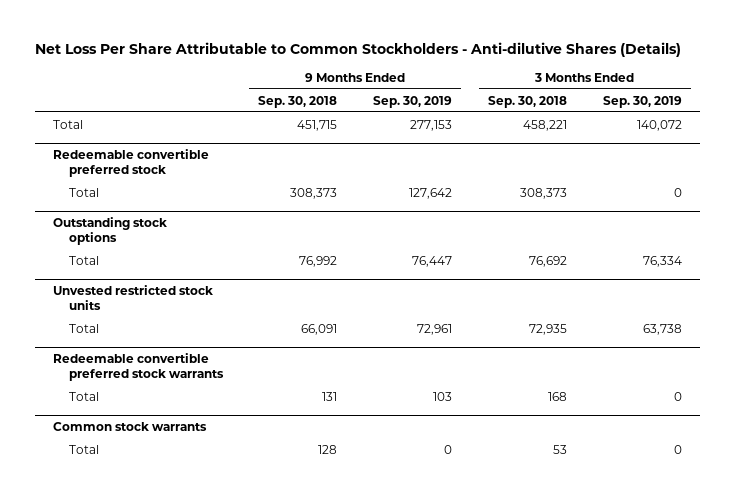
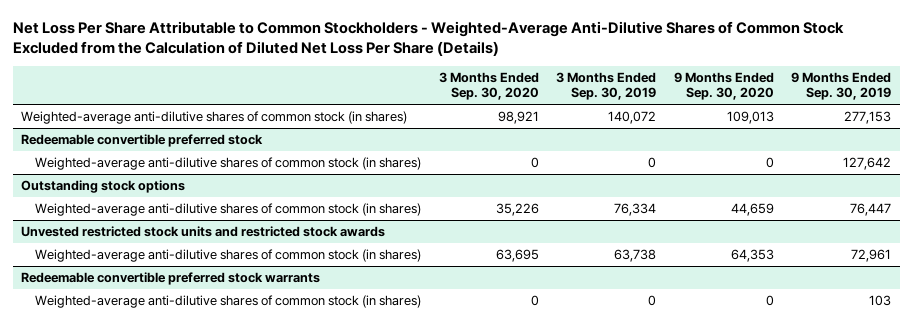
- Net Loss Per Share Attributable to Common Stockholders - Anti-dilutive Shares (Details)
+ Net Loss Per Share Attributable to Common Stockholders - Weighted-Average Anti-Dilutive Shares of Common Stock Excluded from the Calculation of Diluted Net Loss Per Share (Details)
- | 9 Months Ended Sep. 30, 2018 | 9 Months Ended Sep. 30, 2019 | 3 Months Ended Sep. 30, 2018 | 3 Months Ended Sep. 30, 2019
+ | 3 Months Ended Sep. 30, 2020 | 3 Months Ended Sep. 30, 2019 | 9 Months Ended Sep. 30, 2020 | 9 Months Ended Sep. 30, 2019
- Total | 451,715 | 277,153 | 458,221 | 140,072
+ Weighted-average anti-dilutive shares of common stock (in shares) | 98,921 | 140,072 | 109,013 | 277,153
@ Redeemable convertible preferred stock
- Total | 308,373 | 127,642 | 308,373 | 0
+ Weighted-average anti-dilutive shares of common stock (in shares) | 0 | 0 | 0 | 127,642
@ Outstanding stock options
- Total | 76,992 | 76,447 | 76,692 | 76,334
- Unvested restricted stock units
- Total | 66,091 | 72,961 | 72,935 | 63,738
@ Outstanding stock options
+ Weighted-average anti-dilutive shares of common stock (in shares) | 35,226 | 76,334 | 44,659 | 76,447
+ Unvested restricted stock units and restricted stock awards
+ Weighted-average anti-dilutive shares of common stock (in shares) | 63,695 | 63,738 | 64,353 | 72,961
@ Redeemable convertible preferred stock warrants
- Total | 131 | 103 | 168 | 0
- Common stock warrants
- Total | 128 | 0 | 53 | 0
@ Redeemable convertible preferred stock warrants
+ Weighted-average anti-dilutive shares of common stock (in shares) | 0 | 0 | 0 | 103

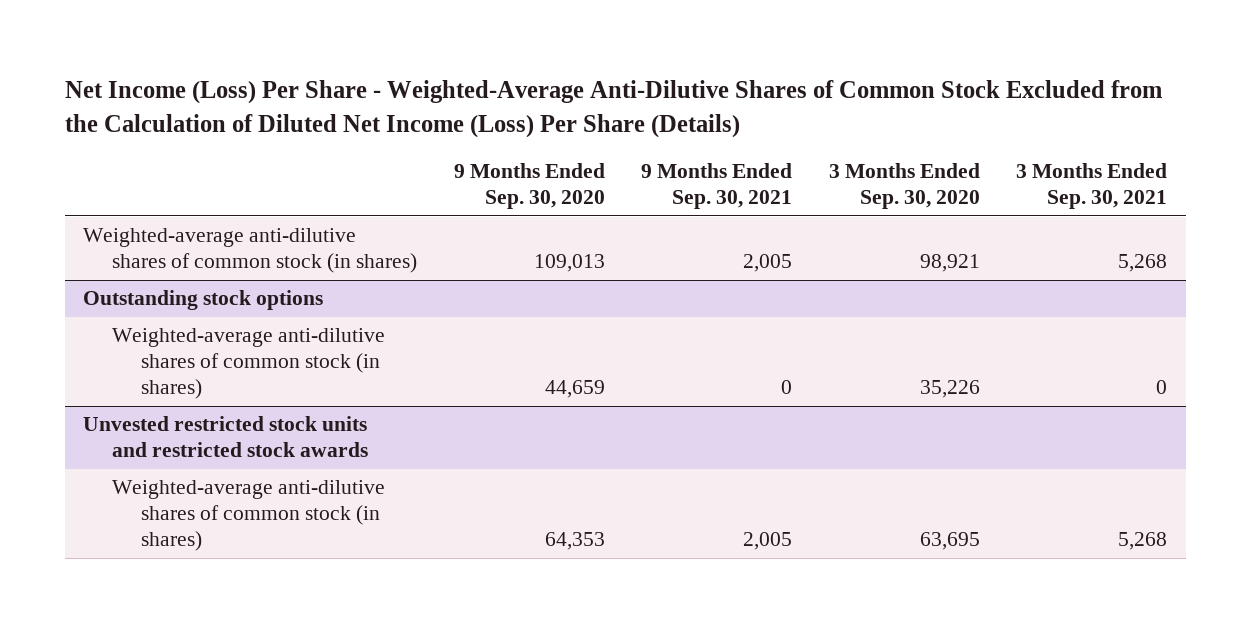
- Net Loss Per Share Attributable to Common Stockholders - Weighted-Average Anti-Dilutive Shares of Common Stock Excluded from the Calculation of Diluted Net Loss Per Share (Details)
+ Net Income (Loss) Per Share - Weighted-Average Anti-Dilutive Shares of Common Stock Excluded from the Calculation of Diluted Net Income (Loss) Per Share (Details)
- | 3 Months Ended Sep. 30, 2020 | 3 Months Ended Sep. 30, 2019 | 9 Months Ended Sep. 30, 2020 | 9 Months Ended Sep. 30, 2019
+ | 9 Months Ended Sep. 30, 2020 | 9 Months Ended Sep. 30, 2021 | 3 Months Ended Sep. 30, 2020 | 3 Months Ended Sep. 30, 2021
- Redeemable convertible preferred stock
- Weighted-average anti-dilutive shares of common stock (in shares) | 0 | 0 | 0 | 127,642
- Redeemable convertible preferred stock warrants
- Weighted-average anti-dilutive shares of common stock (in shares) | 0 | 0 | 0 | 103

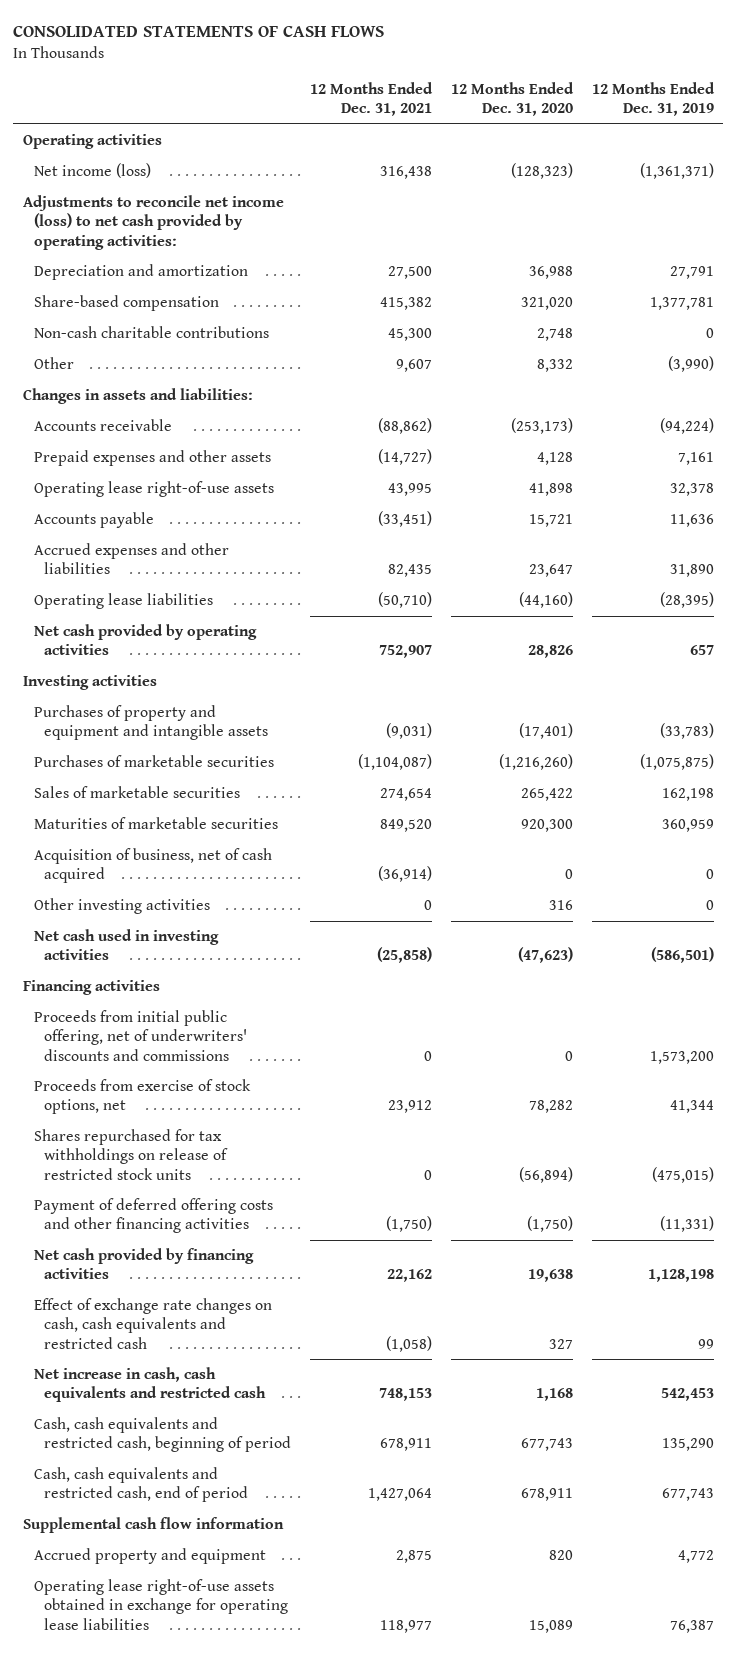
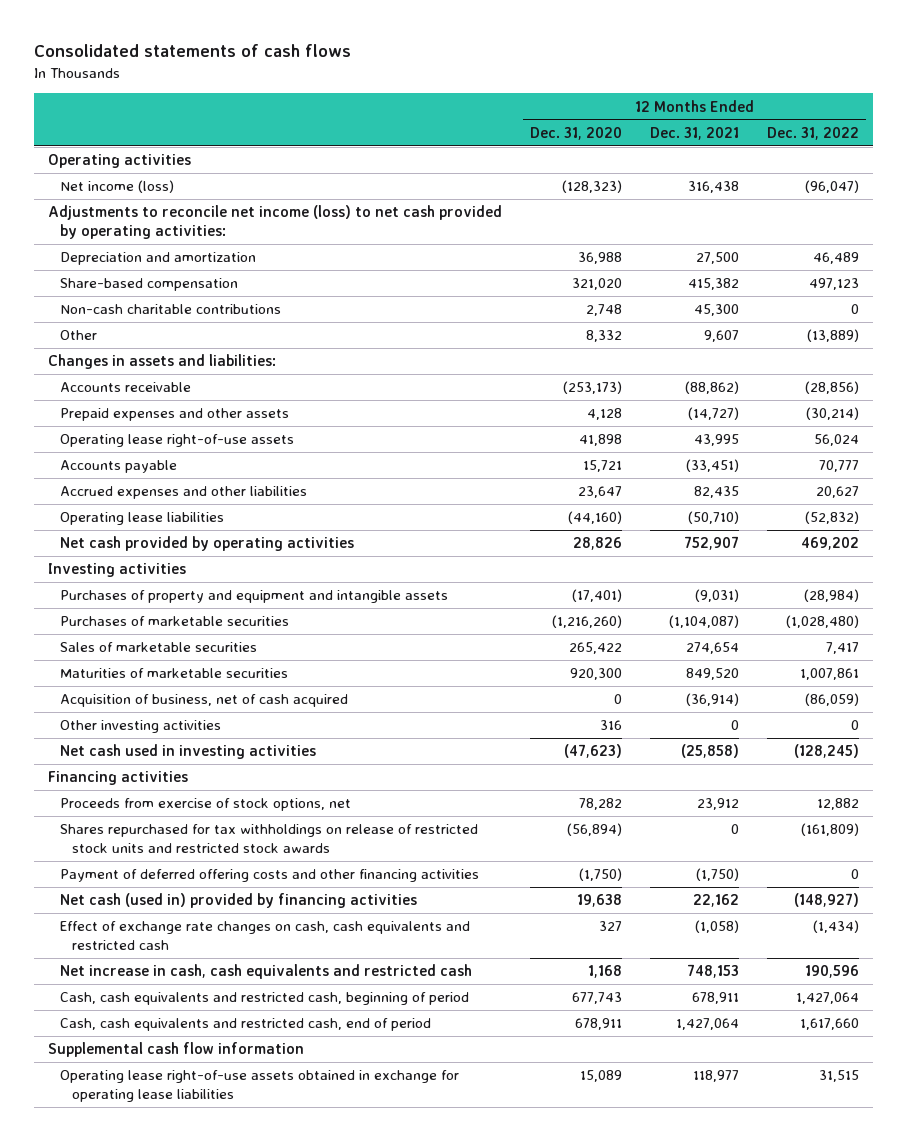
- CONSOLIDATED STATEMENTS OF CASH FLOWS
+ Consolidated statements of cash flows
- | 12 Months Ended Dec. 31, 2021 | 12 Months Ended Dec. 31, 2020 | 12 Months Ended Dec. 31, 2019
+ | 12 Months Ended Dec. 31, 2020 | 12 Months Ended Dec. 31, 2021 | 12 Months Ended Dec. 31, 2022
- Proceeds from initial public offering, net of underwriters' discounts and commissions | 0 | 0 | 1,573,200
- Shares repurchased for tax withholdings on release of restricted stock units | 0 | (56,894) | (475,015)
+ Shares repurchased for tax withholdings on release of restricted stock units and restricted stock awards | (56,894) | 0 | (161,809)
- Net cash provided by financing activities | 22,162 | 19,638 | 1,128,198
+ Net cash (used in) provided by financing activities | 19,638 | 22,162 | (148,927)
- Accrued property and equipment | 2,875 | 820 | 4,772

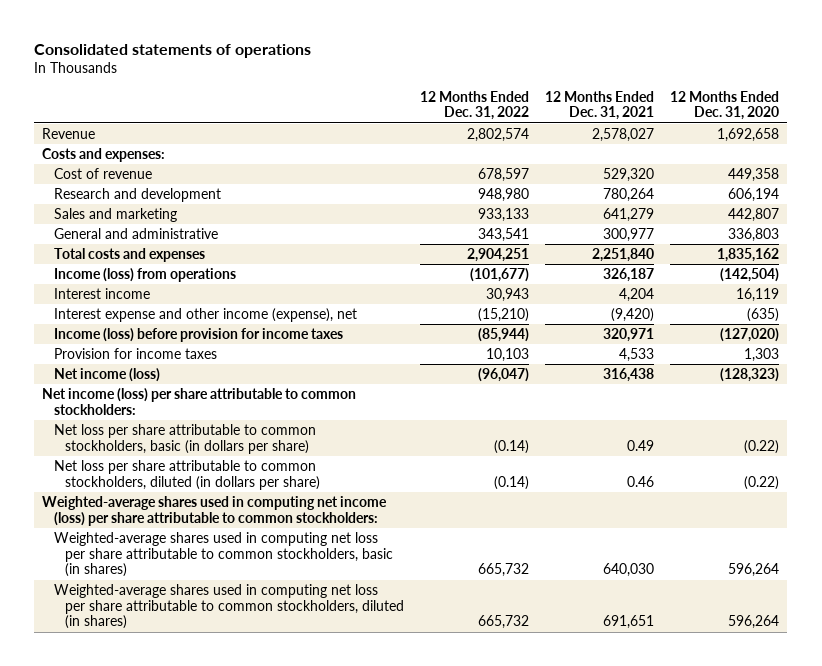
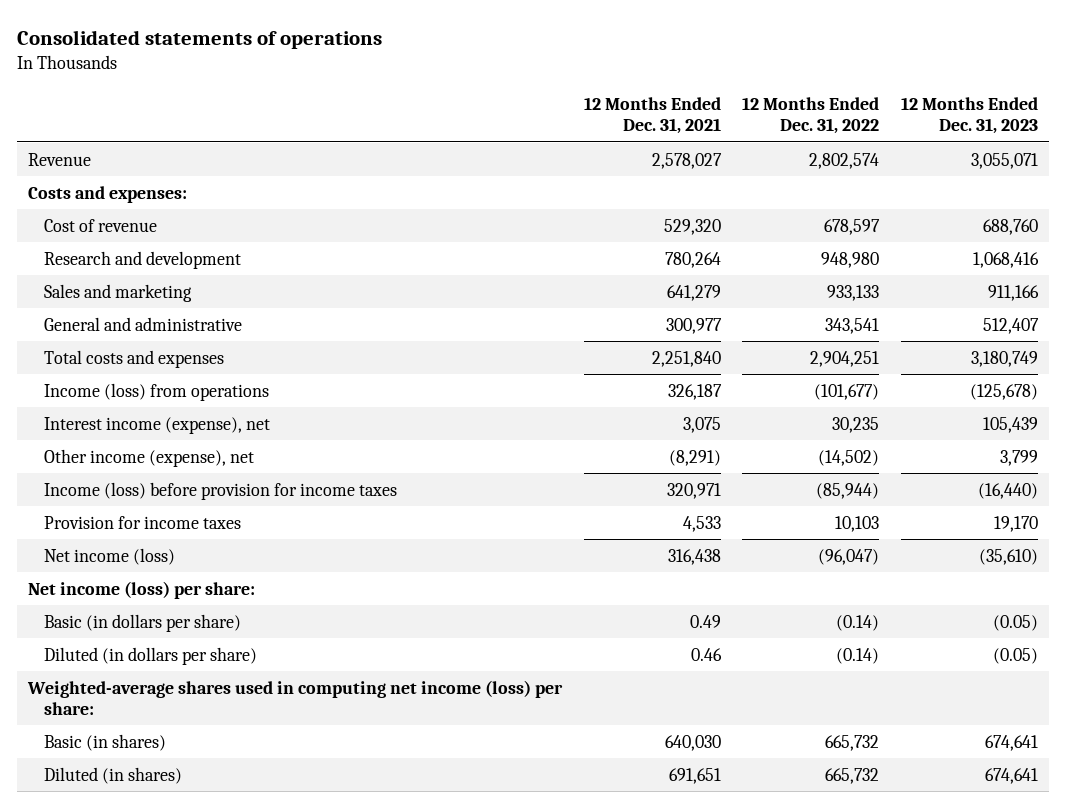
- | 12 Months Ended Dec. 31, 2022 | 12 Months Ended Dec. 31, 2021 | 12 Months Ended Dec. 31, 2020
+ | 12 Months Ended Dec. 31, 2021 | 12 Months Ended Dec. 31, 2022 | 12 Months Ended Dec. 31, 2023
- Interest income | 30,943 | 4,204 | 16,119
- Interest expense and other income (expense), net | (15,210) | (9,420) | (635)
+ Interest income (expense), net | 3,075 | 30,235 | 105,439
+ Other income (expense), net | (8,291) | (14,502) | 3,799
- Net income (loss) per share attributable to common stockholders:
- Net loss per share attributable to common stockholders, basic (in dollars per share) | (0.14) | 0.49 | (0.22)
- Net loss per share attributable to common stockholders, diluted (in dollars per share) | (0.14) | 0.46 | (0.22)
- Weighted-average shares used in computing net income (loss) per share attributable to common stockholders:
- Weighted-average shares used in computing net loss per share attributable to common stockholders, basic (in shares) | 665,732 | 640,030 | 596,264
- Weighted-average shares used in computing net loss per share attributable to common stockholders, diluted (in shares) | 665,732 | 691,651 | 596,264
+ Net income (loss) per share:
+ Basic (in dollars per share) | 0.49 | (0.14) | (0.05)
+ Diluted (in dollars per share) | 0.46 | (0.14) | (0.05)
+ Weighted-average shares used in computing net income (loss) per share:
+ Basic (in shares) | 640,030 | 665,732 | 674,641
+ Diluted (in shares) | 691,651 | 665,732 | 674,641

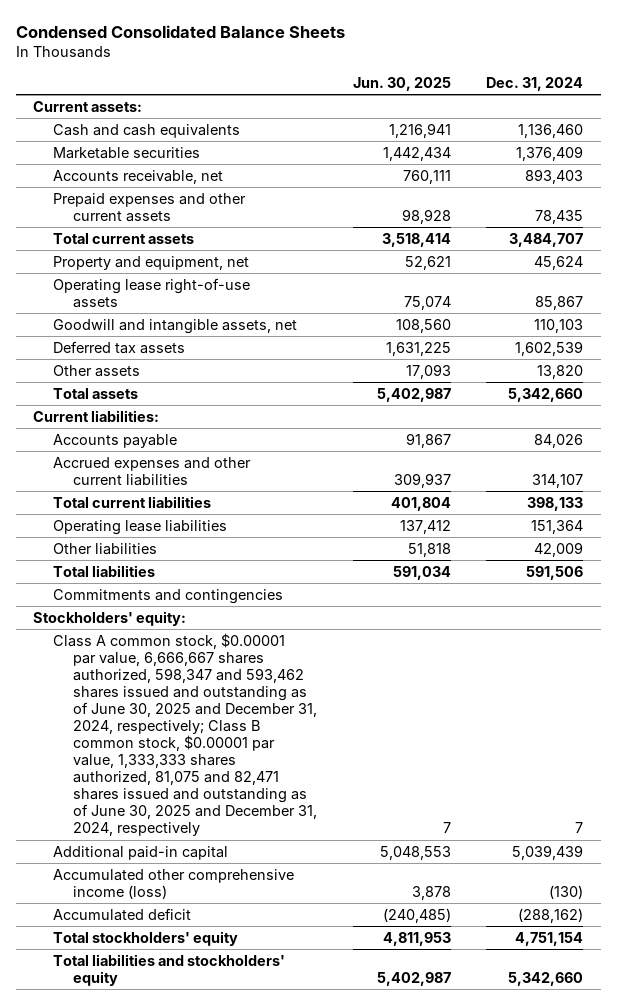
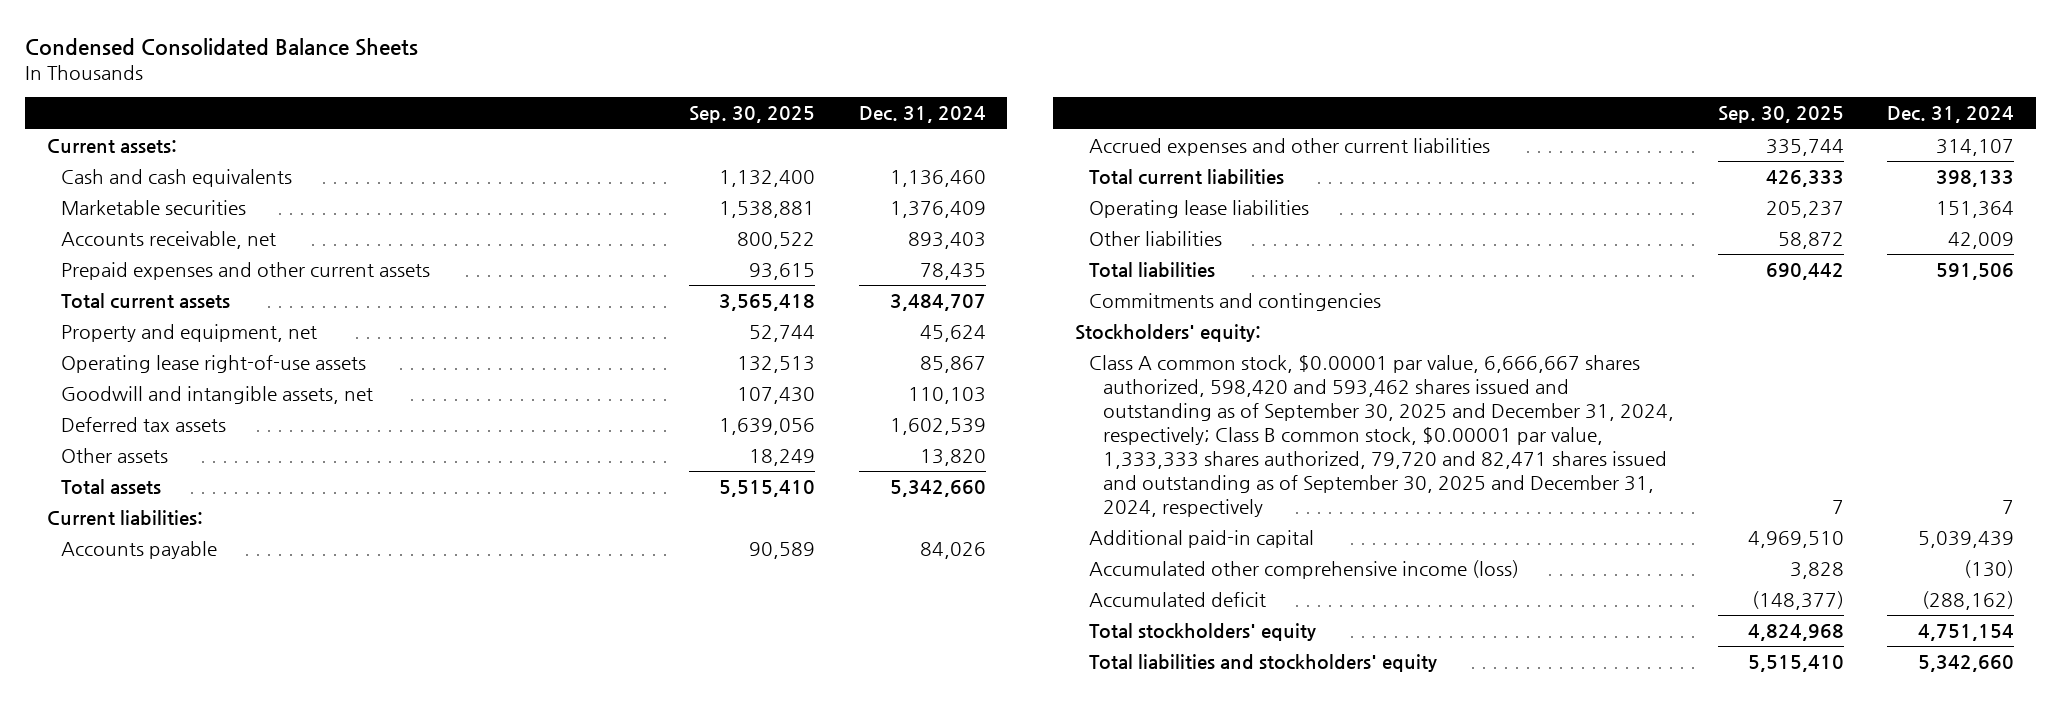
- | Jun. 30, 2025 | Dec. 31, 2024
+ | Sep. 30, 2025 | Dec. 31, 2024
- Class A common stock, $0.00001 par value, 6,666,667 shares authorized, 598,347 and 593,462 shares issued and outstanding as of June 30, 2025 and December 31, 2024, respectively; Class B common stock, $0.00001 par value, 1,333,333 shares authorized, 81,075 and 82,471 shares issued and outstanding as of June 30, 2025 and December 31, 2024, respectively | 7 | 7
+ Class A common stock, $0.00001 par value, 6,666,667 shares authorized, 598,420 and 593,462 shares issued and outstanding as of September 30, 2025 and December 31, 2024, respectively; Class B common stock, $0.00001 par value, 1,333,333 shares authorized, 79,720 and 82,471 shares issued and outstanding as of September 30, 2025 and December 31, 2024, respectively | 7 | 7

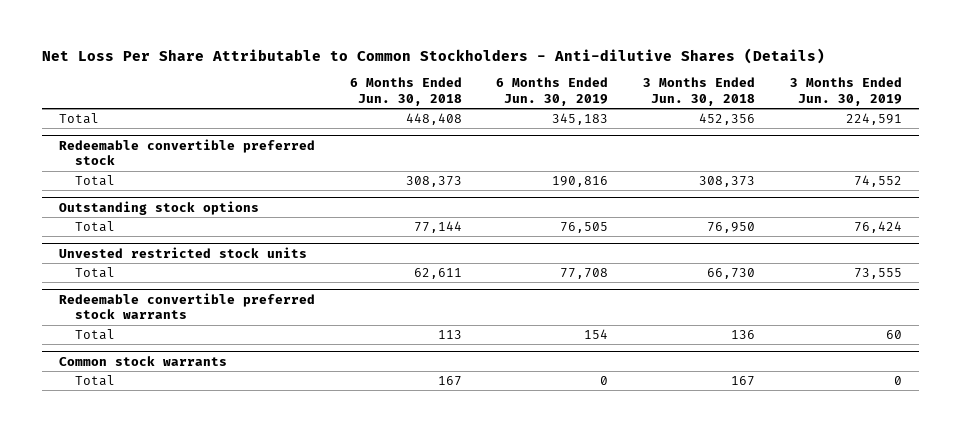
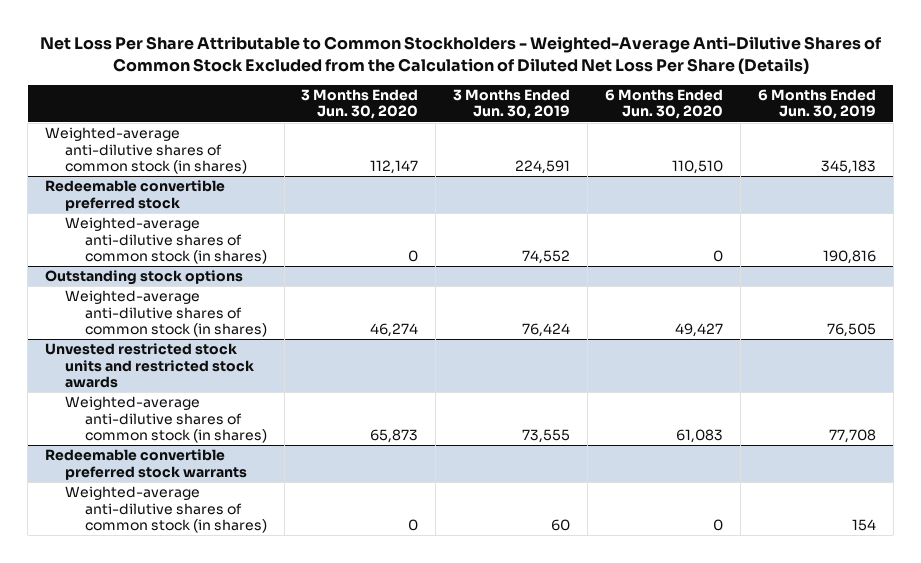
- Net Loss Per Share Attributable to Common Stockholders - Anti-dilutive Shares (Details)
+ Net Loss Per Share Attributable to Common Stockholders - Weighted-Average Anti-Dilutive Shares of Common Stock Excluded from the Calculation of Diluted Net Loss Per Share (Details)
- | 6 Months Ended Jun. 30, 2018 | 6 Months Ended Jun. 30, 2019 | 3 Months Ended Jun. 30, 2018 | 3 Months Ended Jun. 30, 2019
+ | 3 Months Ended Jun. 30, 2020 | 3 Months Ended Jun. 30, 2019 | 6 Months Ended Jun. 30, 2020 | 6 Months Ended Jun. 30, 2019
- Total | 448,408 | 345,183 | 452,356 | 224,591
+ Weighted-average anti-dilutive shares of common stock (in shares) | 112,147 | 224,591 | 110,510 | 345,183
@ Redeemable convertible preferred stock
- Total | 308,373 | 190,816 | 308,373 | 74,552
+ Weighted-average anti-dilutive shares of common stock (in shares) | 0 | 74,552 | 0 | 190,816
@ Outstanding stock options
- Total | 77,144 | 76,505 | 76,950 | 76,424
- Unvested restricted stock units
- Total | 62,611 | 77,708 | 66,730 | 73,555
@ Outstanding stock options
+ Weighted-average anti-dilutive shares of common stock (in shares) | 46,274 | 76,424 | 49,427 | 76,505
+ Unvested restricted stock units and restricted stock awards
+ Weighted-average anti-dilutive shares of common stock (in shares) | 65,873 | 73,555 | 61,083 | 77,708
@ Redeemable convertible preferred stock warrants
- Total | 113 | 154 | 136 | 60
- Common stock warrants
- Total | 167 | 0 | 167 | 0
@ Redeemable convertible preferred stock warrants
+ Weighted-average anti-dilutive shares of common stock (in shares) | 0 | 60 | 0 | 154

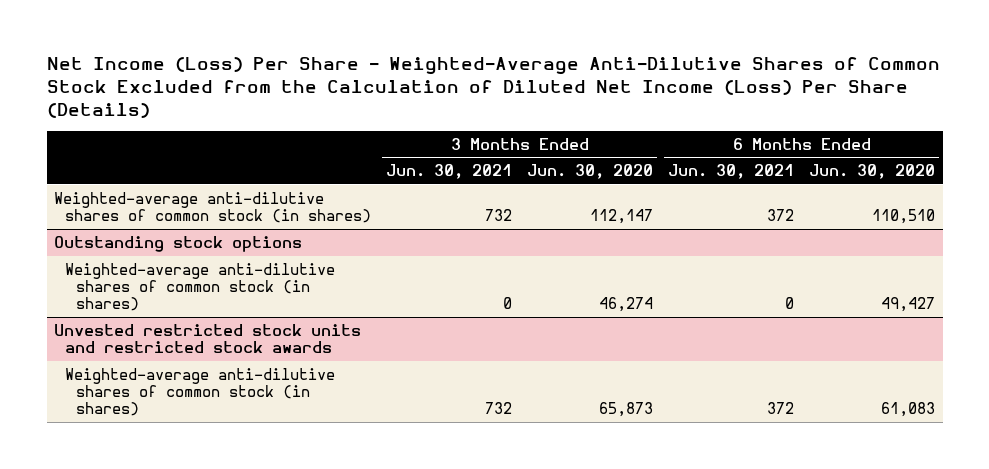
- Net Loss Per Share Attributable to Common Stockholders - Weighted-Average Anti-Dilutive Shares of Common Stock Excluded from the Calculation of Diluted Net Loss Per Share (Details)
+ Net Income (Loss) Per Share - Weighted-Average Anti-Dilutive Shares of Common Stock Excluded from the Calculation of Diluted Net Income (Loss) Per Share (Details)
- | 3 Months Ended Jun. 30, 2020 | 3 Months Ended Jun. 30, 2019 | 6 Months Ended Jun. 30, 2020 | 6 Months Ended Jun. 30, 2019
+ | 3 Months Ended Jun. 30, 2021 | 3 Months Ended Jun. 30, 2020 | 6 Months Ended Jun. 30, 2021 | 6 Months Ended Jun. 30, 2020
- Redeemable convertible preferred stock
- Weighted-average anti-dilutive shares of common stock (in shares) | 0 | 74,552 | 0 | 190,816
- Redeemable convertible preferred stock warrants
- Weighted-average anti-dilutive shares of common stock (in shares) | 0 | 60 | 0 | 154

